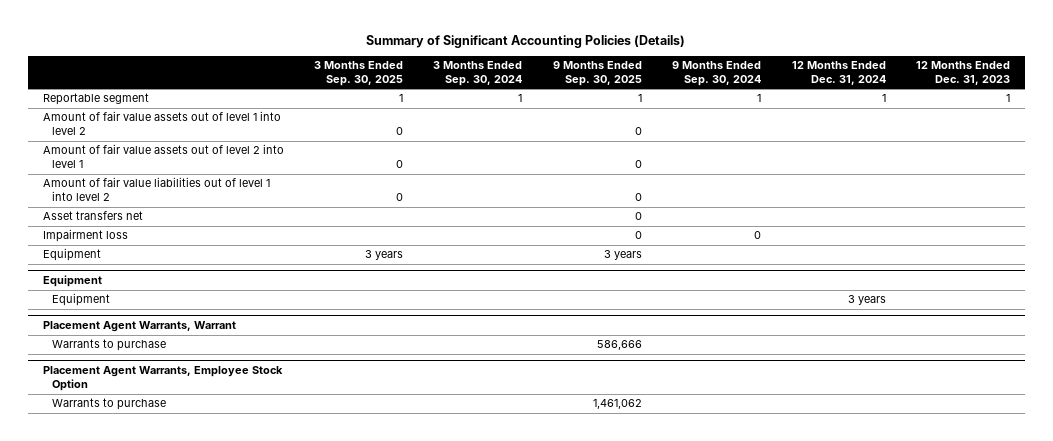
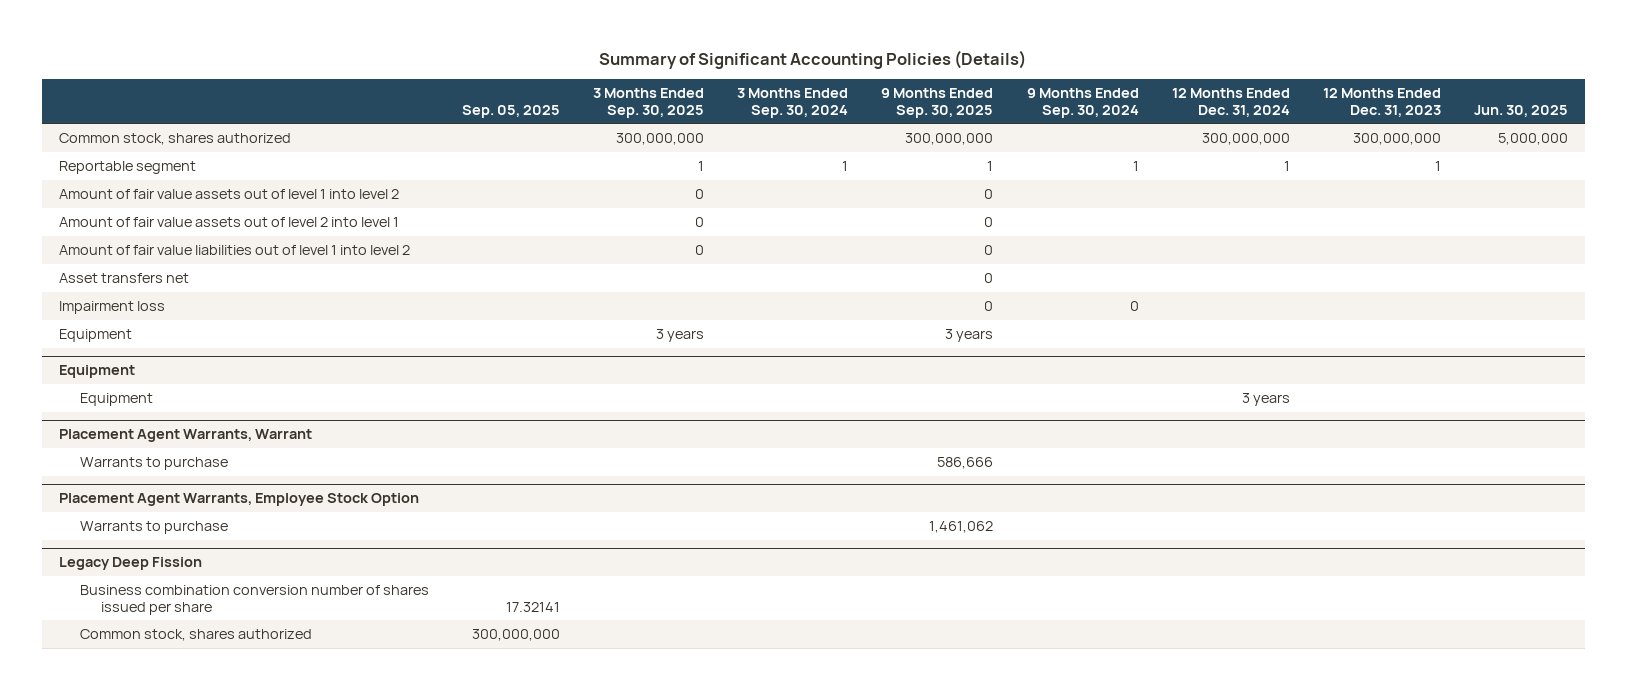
- | 3 Months Ended Sep. 30, 2025 | 3 Months Ended Sep. 30, 2024 | 9 Months Ended Sep. 30, 2025 | 9 Months Ended Sep. 30, 2024 | 12 Months Ended Dec. 31, 2024 | 12 Months Ended Dec. 31, 2023
+ | Sep. 05, 2025 | 3 Months Ended Sep. 30, 2025 | 3 Months Ended Sep. 30, 2024 | 9 Months Ended Sep. 30, 2025 | 9 Months Ended Sep. 30, 2024 | 12 Months Ended Dec. 31, 2024 | 12 Months Ended Dec. 31, 2023 | Jun. 30, 2025
+ Common stock, shares authorized | | 300,000,000 | | 300,000,000 | | 300,000,000 | 300,000,000 | 5,000,000
+ Legacy Deep Fission
+ Business combination conversion number of shares issued per share | 17.32141 | | | | | | |
+ Common stock, shares authorized | 300,000,000 | | | | | | |

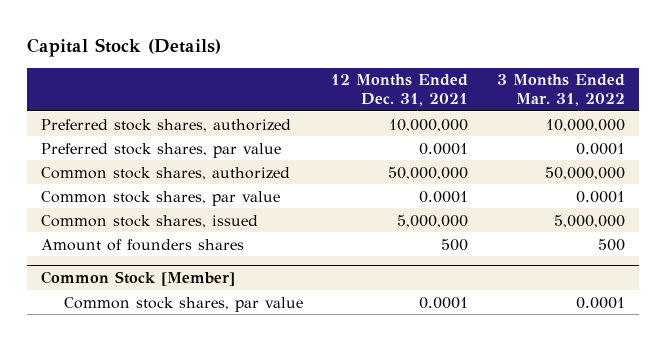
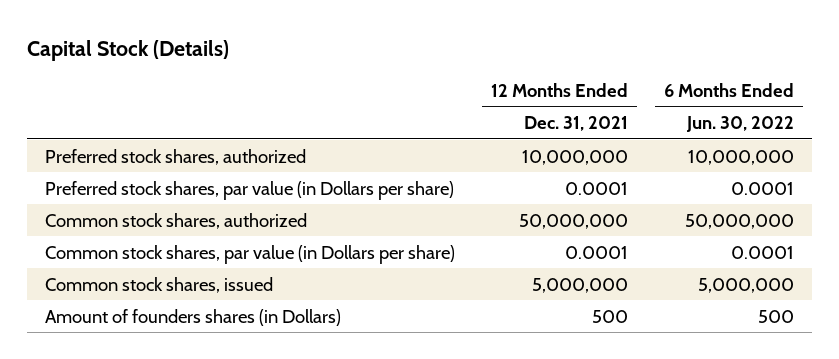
- | 12 Months Ended Dec. 31, 2021 | 3 Months Ended Mar. 31, 2022
+ | 12 Months Ended Dec. 31, 2021 | 6 Months Ended Jun. 30, 2022
- Preferred stock shares, par value | 0.0001 | 0.0001
+ Preferred stock shares, par value (in Dollars per share) | 0.0001 | 0.0001
- Common stock shares, par value | 0.0001 | 0.0001
+ Common stock shares, par value (in Dollars per share) | 0.0001 | 0.0001
- Amount of founders shares | 500 | 500
- Common Stock [Member]
- Common stock shares, par value | 0.0001 | 0.0001
+ Amount of founders shares (in Dollars) | 500 | 500

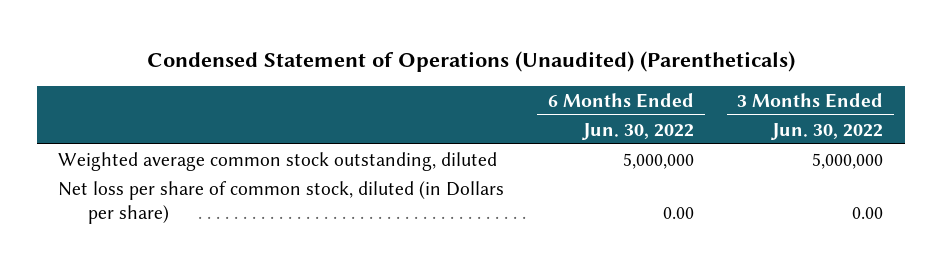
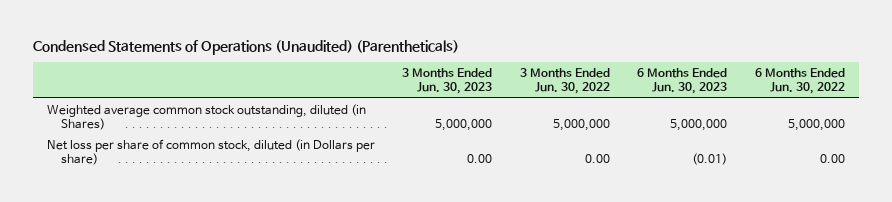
- Condensed Statement of Operations (Unaudited) (Parentheticals)
+ Condensed Statements of Operations (Unaudited) (Parentheticals)
- | 6 Months Ended Jun. 30, 2022 | 3 Months Ended Jun. 30, 2022
+ | 3 Months Ended Jun. 30, 2023 | 3 Months Ended Jun. 30, 2022 | 6 Months Ended Jun. 30, 2023 | 6 Months Ended Jun. 30, 2022
- Weighted average common stock outstanding, diluted | 5,000,000 | 5,000,000
+ Weighted average common stock outstanding, diluted (in Shares) | 5,000,000 | 5,000,000 | 5,000,000 | 5,000,000

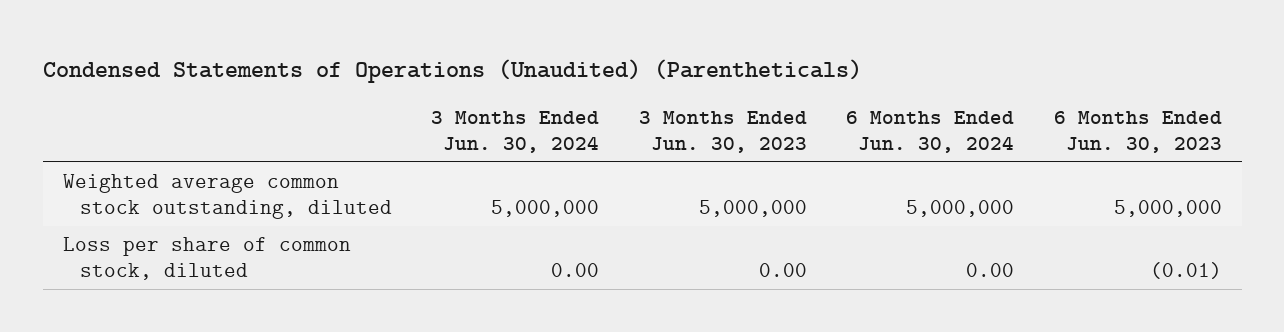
- | 3 Months Ended Jun. 30, 2023 | 3 Months Ended Jun. 30, 2022 | 6 Months Ended Jun. 30, 2023 | 6 Months Ended Jun. 30, 2022
+ | 3 Months Ended Jun. 30, 2024 | 3 Months Ended Jun. 30, 2023 | 6 Months Ended Jun. 30, 2024 | 6 Months Ended Jun. 30, 2023
- Weighted average common stock outstanding, diluted (in Shares) | 5,000,000 | 5,000,000 | 5,000,000 | 5,000,000
- Net loss per share of common stock, diluted (in Dollars per share) | 0.00 | 0.00 | (0.01) | 0.00
+ Weighted average common stock outstanding, diluted | 5,000,000 | 5,000,000 | 5,000,000 | 5,000,000
+ Loss per share of common stock, diluted | 0.00 | 0.00 | 0.00 | (0.01)

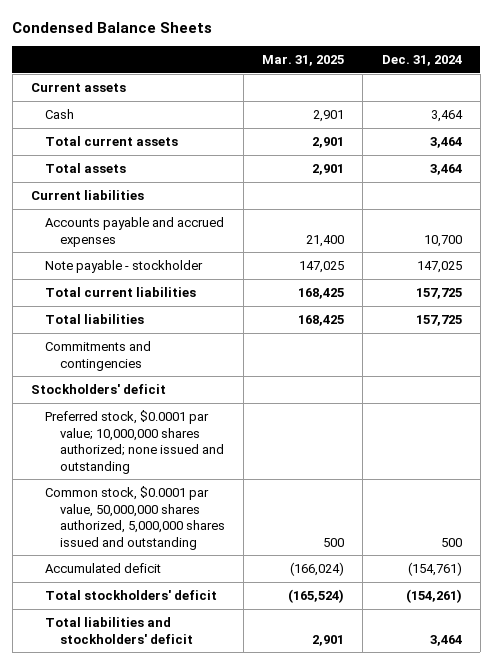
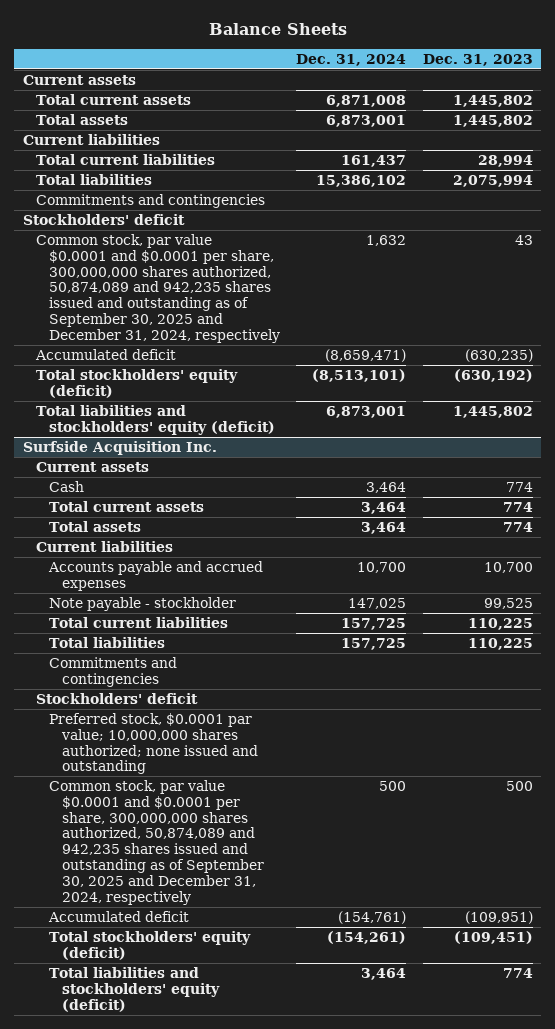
- Condensed Balance Sheets
+ Balance Sheets
- | Mar. 31, 2025 | Dec. 31, 2024
+ | Dec. 31, 2024 | Dec. 31, 2023
+ Total current assets | 6,871,008 | 1,445,802
+ Total assets | 6,873,001 | 1,445,802
+ Current liabilities
+ Total current liabilities | 161,437 | 28,994
+ Total liabilities | 15,386,102 | 2,075,994
+ Commitments and contingencies
+ Stockholders' deficit
+ Common stock, par value $0.0001 and $0.0001 per share, 300,000,000 shares authorized, 50,874,089 and 942,235 shares issued and outstanding as of September 30, 2025 and December 31, 2024, respectively | 1,632 | 43
+ Accumulated deficit | (8,659,471) | (630,235)
+ Total stockholders' equity (deficit) | (8,513,101) | (630,192)
+ Total liabilities and stockholders' equity (deficit) | 6,873,001 | 1,445,802
+ Surfside Acquisition Inc.
+ Current assets
- Common stock, $0.0001 par value, 50,000,000 shares authorized, 5,000,000 shares issued and outstanding | 500 | 500
+ Common stock, par value $0.0001 and $0.0001 per share, 300,000,000 shares authorized, 50,874,089 and 942,235 shares issued and outstanding as of September 30, 2025 and December 31, 2024, respectively | 500 | 500
- Total stockholders' deficit | (165,524) | (154,261)
- Total liabilities and stockholders' deficit | 2,901 | 3,464
+ Total stockholders' equity (deficit) | (154,261) | (109,451)
+ Total liabilities and stockholders' equity (deficit) | 3,464 | 774

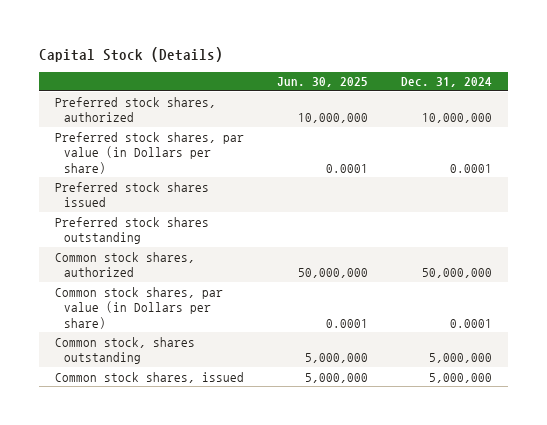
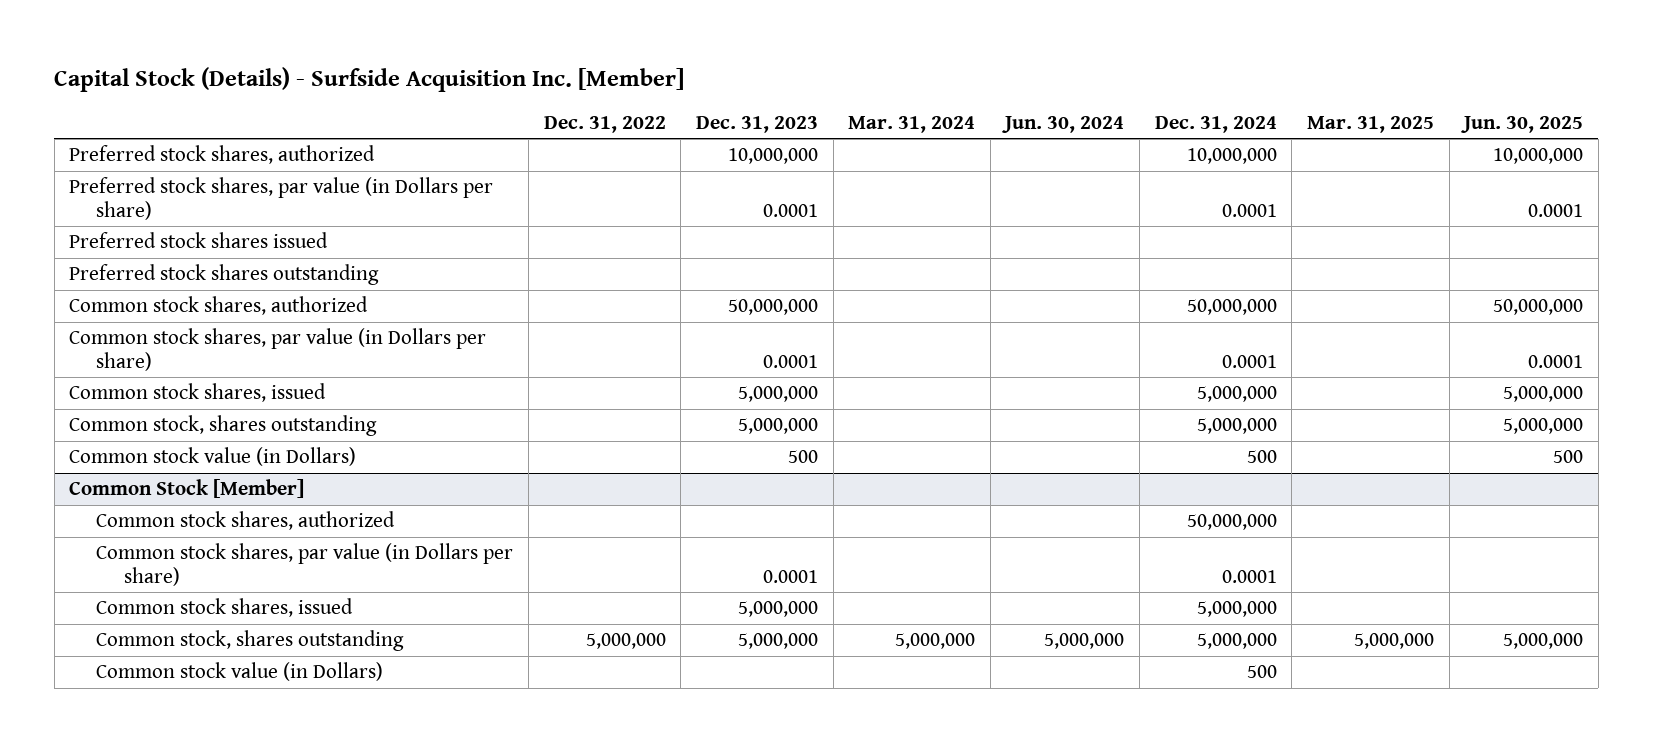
- Capital Stock (Details)
+ Capital Stock (Details) - Surfside Acquisition Inc. [Member]
- | Jun. 30, 2025 | Dec. 31, 2024
+ | Dec. 31, 2022 | Dec. 31, 2023 | Mar. 31, 2024 | Jun. 30, 2024 | Dec. 31, 2024 | Mar. 31, 2025 | Jun. 30, 2025
moved down: Common stock, shares outstanding | | 5,000,000 | | | 5,000,000 | | 5,000,000
+ Common stock value (in Dollars) | | 500 | | | 500 | | 500
+ Common Stock [Member]
+ Common stock shares, authorized | | | | | 50,000,000 | |
+ Common stock shares, par value (in Dollars per share) | | 0.0001 | | | 0.0001 | |
+ Common stock shares, issued | | 5,000,000 | | | 5,000,000 | |
+ Common stock, shares outstanding | 5,000,000 | 5,000,000 | 5,000,000 | 5,000,000 | 5,000,000 | 5,000,000 | 5,000,000
+ Common stock value (in Dollars) | | | | | 500 | |

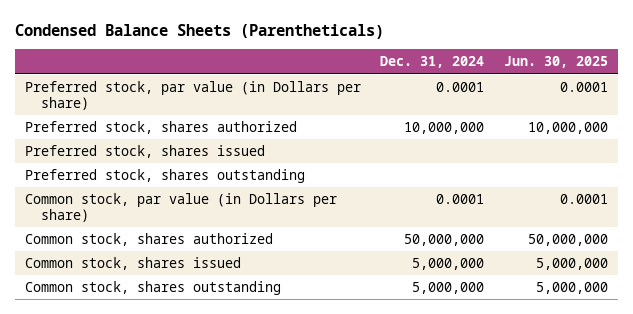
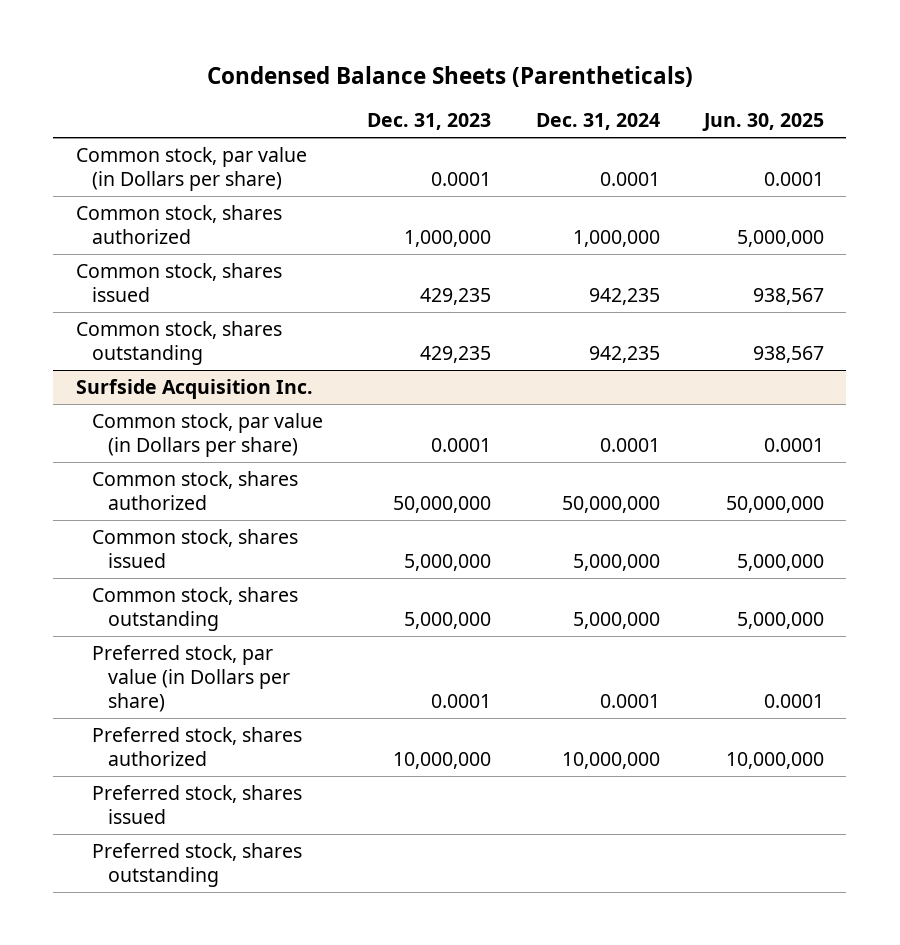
- | Dec. 31, 2024 | Jun. 30, 2025
+ | Dec. 31, 2023 | Dec. 31, 2024 | Jun. 30, 2025
- Preferred stock, par value (in Dollars per share) | 0.0001 | 0.0001
- Preferred stock, shares authorized | 10,000,000 | 10,000,000
- Preferred stock, shares issued
- Preferred stock, shares outstanding
+ Common stock, shares authorized | 1,000,000 | 1,000,000 | 5,000,000
+ Common stock, shares issued | 429,235 | 942,235 | 938,567
+ Common stock, shares outstanding | 429,235 | 942,235 | 938,567
+ Surfside Acquisition Inc.
+ Common stock, par value (in Dollars per share) | 0.0001 | 0.0001 | 0.0001
+ Preferred stock, par value (in Dollars per share) | 0.0001 | 0.0001 | 0.0001
+ Preferred stock, shares authorized | 10,000,000 | 10,000,000 | 10,000,000
+ Preferred stock, shares issued
+ Preferred stock, shares outstanding

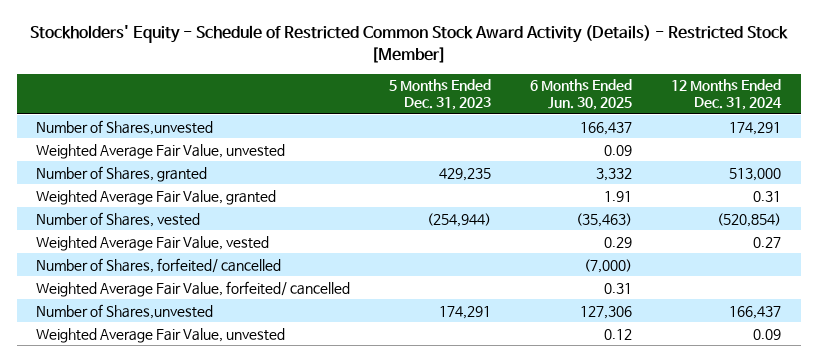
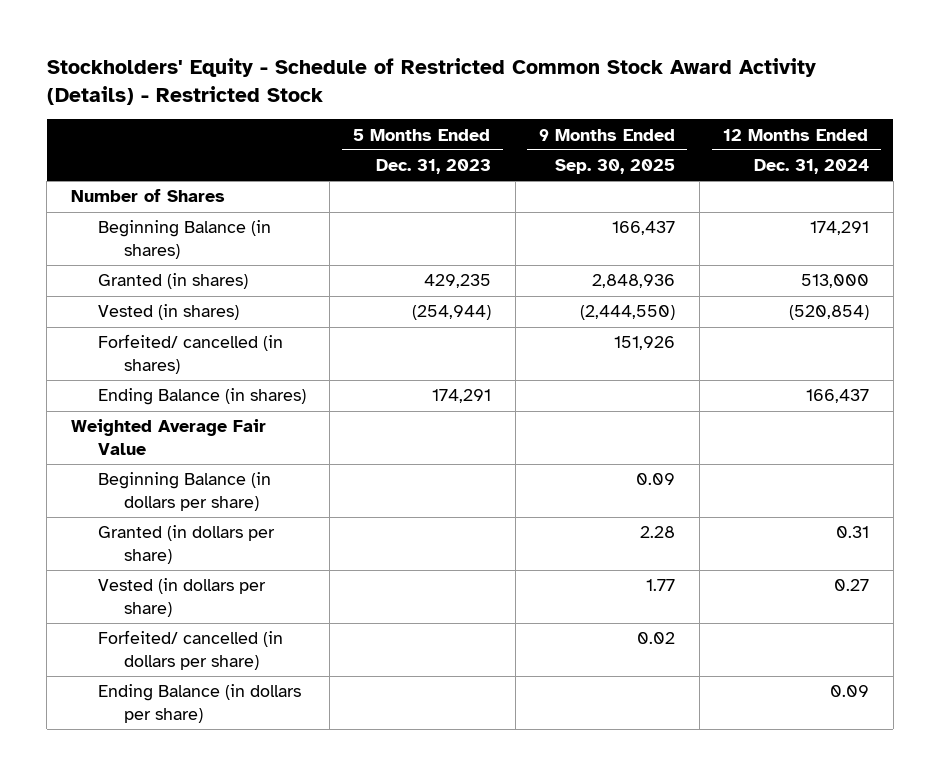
- Stockholders' Equity - Schedule of Restricted Common Stock Award Activity (Details) - Restricted Stock [Member]
+ Stockholders' Equity - Schedule of Restricted Common Stock Award Activity (Details) - Restricted Stock
- | 5 Months Ended Dec. 31, 2023 | 6 Months Ended Jun. 30, 2025 | 12 Months Ended Dec. 31, 2024
+ | 5 Months Ended Dec. 31, 2023 | 9 Months Ended Sep. 30, 2025 | 12 Months Ended Dec. 31, 2024
- Number of Shares,unvested | | 166,437 | 174,291
- Weighted Average Fair Value, unvested | | 0.09 |
- Number of Shares, granted | 429,235 | 3,332 | 513,000
- Weighted Average Fair Value, granted | | 1.91 | 0.31
- Number of Shares, vested | (254,944) | (35,463) | (520,854)
- Weighted Average Fair Value, vested | | 0.29 | 0.27
- Number of Shares, forfeited/ cancelled | | (7,000) |
- Weighted Average Fair Value, forfeited/ cancelled | | 0.31 |
- Number of Shares,unvested | 174,291 | 127,306 | 166,437
- Weighted Average Fair Value, unvested | | 0.12 | 0.09
+ Number of Shares
+ Beginning Balance (in shares) | | 166,437 | 174,291
+ Granted (in shares) | 429,235 | 2,848,936 | 513,000
+ Vested (in shares) | (254,944) | (2,444,550) | (520,854)
+ Forfeited/ cancelled (in shares) | | 151,926 |
+ Ending Balance (in shares) | 174,291 | | 166,437
+ Weighted Average Fair Value
+ Beginning Balance (in dollars per share) | | 0.09 |
+ Granted (in dollars per share) | | 2.28 | 0.31
+ Vested (in dollars per share) | | 1.77 | 0.27
+ Forfeited/ cancelled (in dollars per share) | | 0.02 |
+ Ending Balance (in dollars per share) | | | 0.09

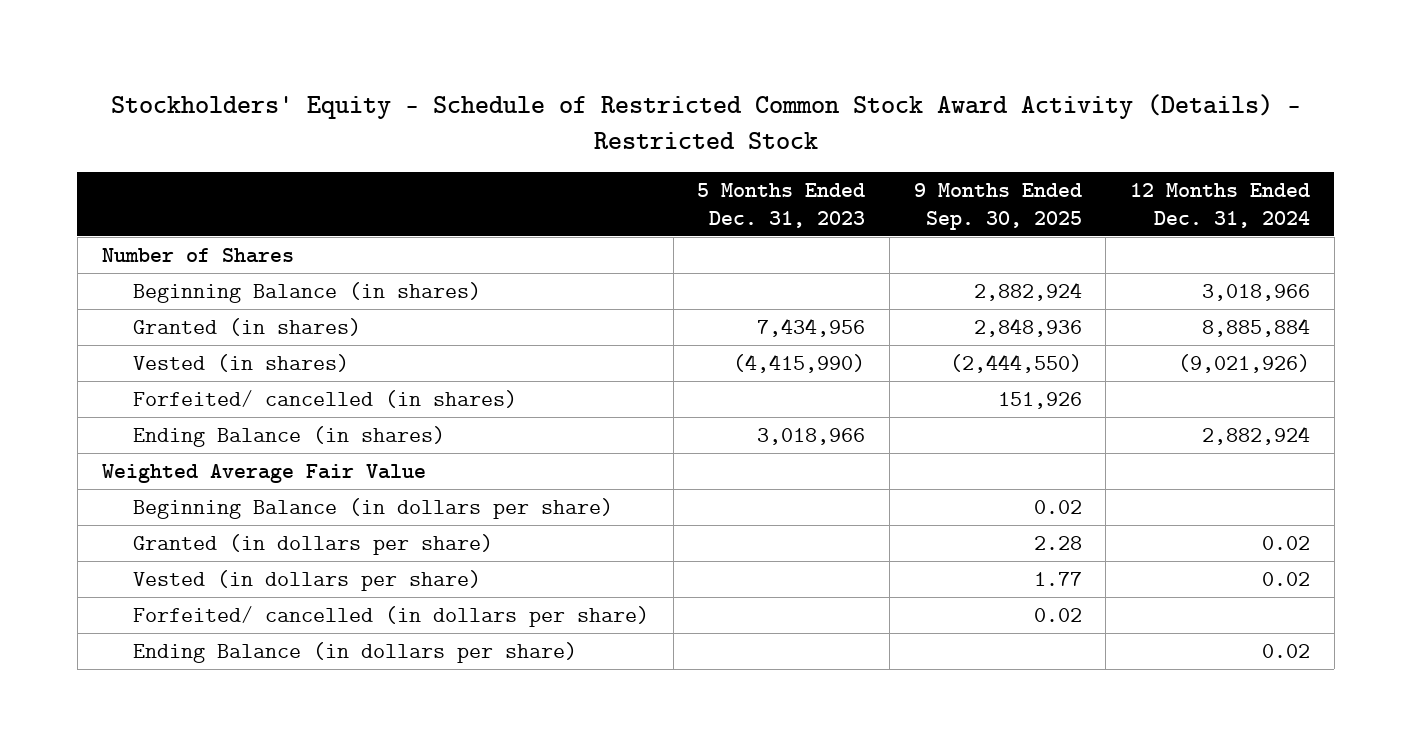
- Beginning Balance (in shares) | | 166,437 | 174,291
- Granted (in shares) | 429,235 | 2,848,936 | 513,000
- Vested (in shares) | (254,944) | (2,444,550) | (520,854)
+ Beginning Balance (in shares) | | 2,882,924 | 3,018,966
+ Granted (in shares) | 7,434,956 | 2,848,936 | 8,885,884
+ Vested (in shares) | (4,415,990) | (2,444,550) | (9,021,926)
- Ending Balance (in shares) | 174,291 | | 166,437
+ Ending Balance (in shares) | 3,018,966 | | 2,882,924
- Beginning Balance (in dollars per share) | | 0.09 |
- Granted (in dollars per share) | | 2.28 | 0.31
- Vested (in dollars per share) | | 1.77 | 0.27
+ Beginning Balance (in dollars per share) | | 0.02 |
+ Granted (in dollars per share) | | 2.28 | 0.02
+ Vested (in dollars per share) | | 1.77 | 0.02
- Ending Balance (in dollars per share) | | | 0.09
+ Ending Balance (in dollars per share) | | | 0.02

